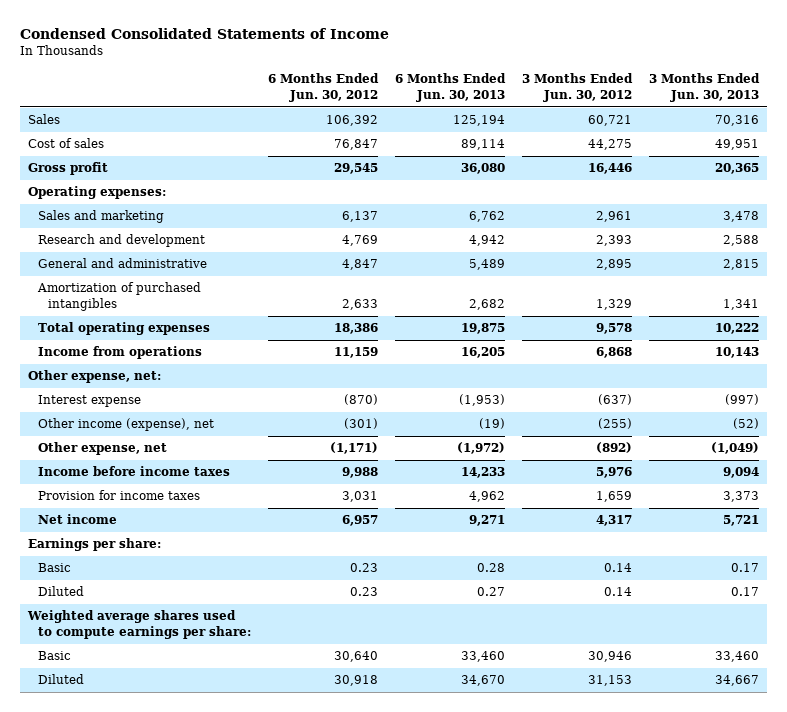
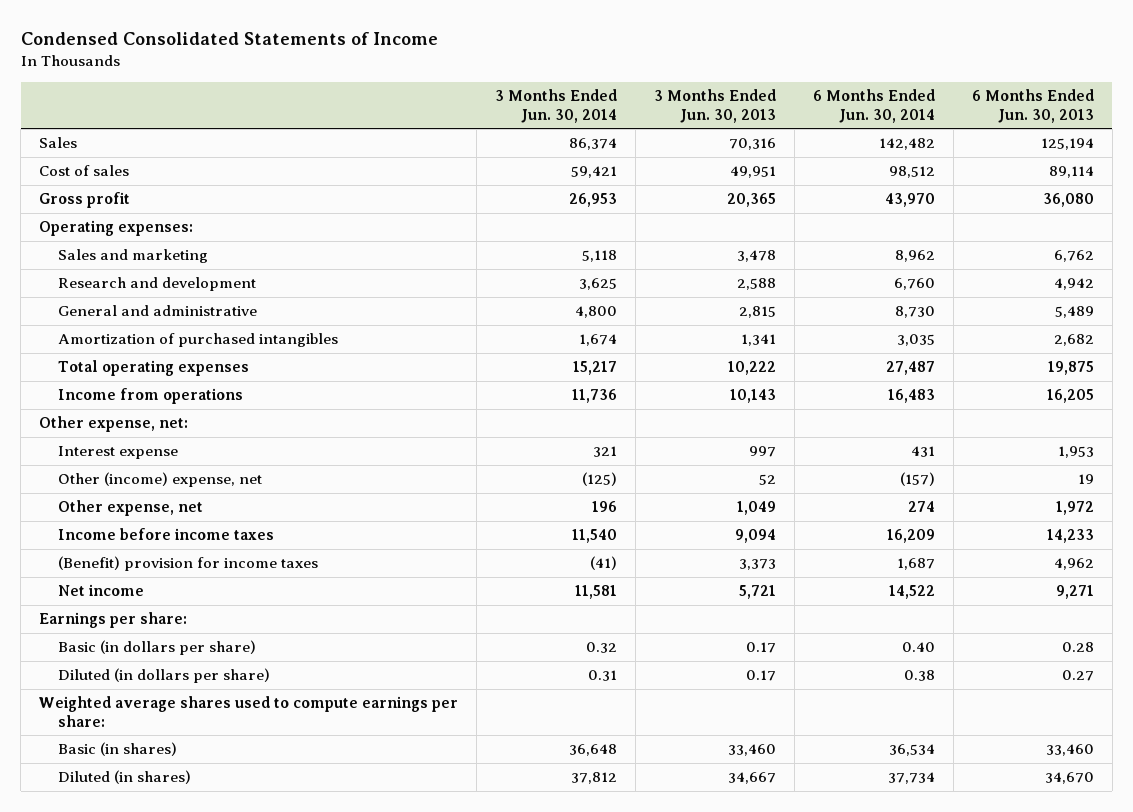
- | 6 Months Ended Jun. 30, 2012 | 6 Months Ended Jun. 30, 2013 | 3 Months Ended Jun. 30, 2012 | 3 Months Ended Jun. 30, 2013
+ | 3 Months Ended Jun. 30, 2014 | 3 Months Ended Jun. 30, 2013 | 6 Months Ended Jun. 30, 2014 | 6 Months Ended Jun. 30, 2013
- Interest expense | (870) | (1,953) | (637) | (997)
- Other income (expense), net | (301) | (19) | (255) | (52)
- Other expense, net | (1,171) | (1,972) | (892) | (1,049)
+ Interest expense | 321 | 997 | 431 | 1,953
+ Other (income) expense, net | (125) | 52 | (157) | 19
+ Other expense, net | 196 | 1,049 | 274 | 1,972
- Provision for income taxes | 3,031 | 4,962 | 1,659 | 3,373
+ (Benefit) provision for income taxes | (41) | 3,373 | 1,687 | 4,962
- Basic | 0.23 | 0.28 | 0.14 | 0.17
- Diluted | 0.23 | 0.27 | 0.14 | 0.17
+ Basic (in dollars per share) | 0.32 | 0.17 | 0.40 | 0.28
+ Diluted (in dollars per share) | 0.31 | 0.17 | 0.38 | 0.27
- Basic | 30,640 | 33,460 | 30,946 | 33,460
- Diluted | 30,918 | 34,670 | 31,153 | 34,667
+ Basic (in shares) | 36,648 | 33,460 | 36,534 | 33,460
+ Diluted (in shares) | 37,812 | 34,667 | 37,734 | 34,670

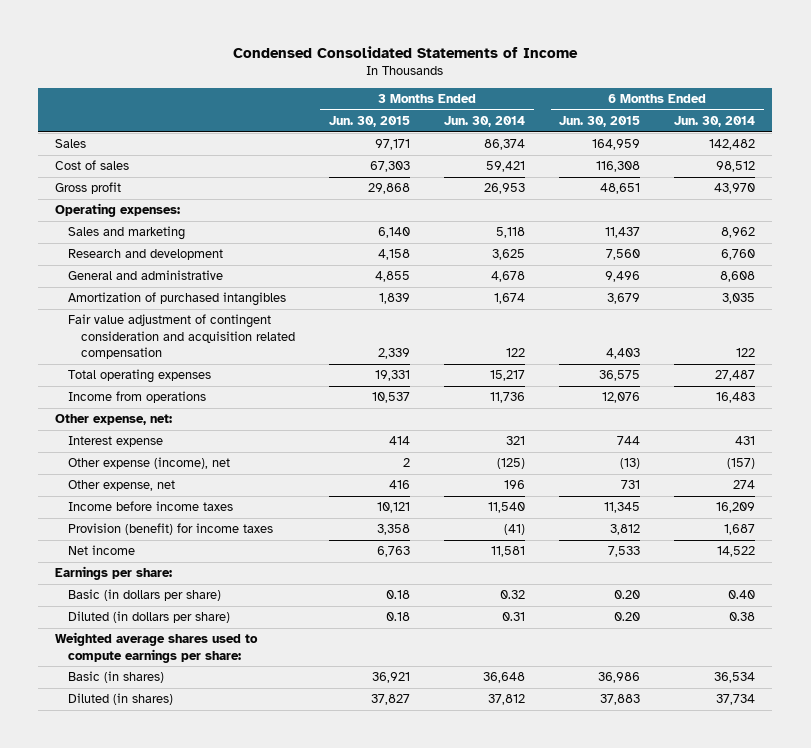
- | 3 Months Ended Jun. 30, 2014 | 3 Months Ended Jun. 30, 2013 | 6 Months Ended Jun. 30, 2014 | 6 Months Ended Jun. 30, 2013
+ | 3 Months Ended Jun. 30, 2015 | 3 Months Ended Jun. 30, 2014 | 6 Months Ended Jun. 30, 2015 | 6 Months Ended Jun. 30, 2014
- General and administrative | 4,800 | 2,815 | 8,730 | 5,489
+ General and administrative | 4,855 | 4,678 | 9,496 | 8,608
+ Fair value adjustment of contingent consideration and acquisition related compensation | 2,339 | 122 | 4,403 | 122
- Other (income) expense, net | (125) | 52 | (157) | 19
+ Other expense (income), net | 2 | (125) | (13) | (157)
- (Benefit) provision for income taxes | (41) | 3,373 | 1,687 | 4,962
+ Provision (benefit) for income taxes | 3,358 | (41) | 3,812 | 1,687

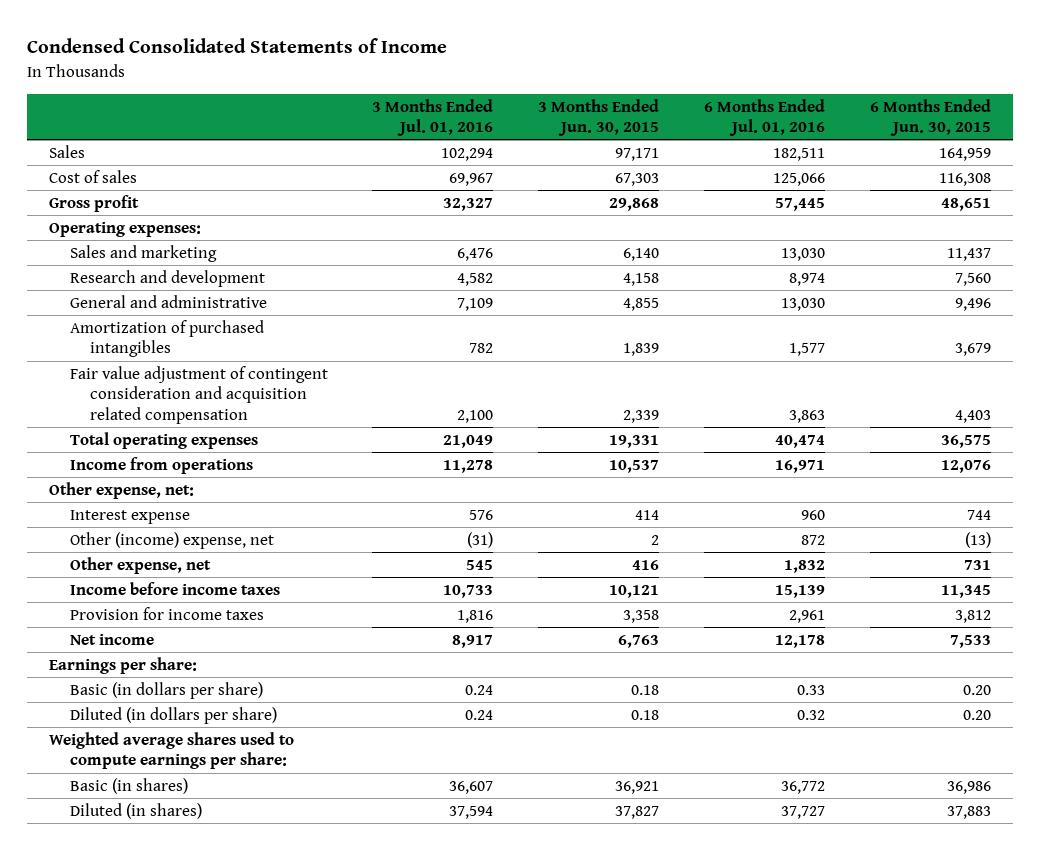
- | 3 Months Ended Jun. 30, 2015 | 3 Months Ended Jun. 30, 2014 | 6 Months Ended Jun. 30, 2015 | 6 Months Ended Jun. 30, 2014
+ | 3 Months Ended Jul. 01, 2016 | 3 Months Ended Jun. 30, 2015 | 6 Months Ended Jul. 01, 2016 | 6 Months Ended Jun. 30, 2015
- Other expense (income), net | 2 | (125) | (13) | (157)
+ Other (income) expense, net | (31) | 2 | 872 | (13)
- Provision (benefit) for income taxes | 3,358 | (41) | 3,812 | 1,687
+ Provision for income taxes | 1,816 | 3,358 | 2,961 | 3,812

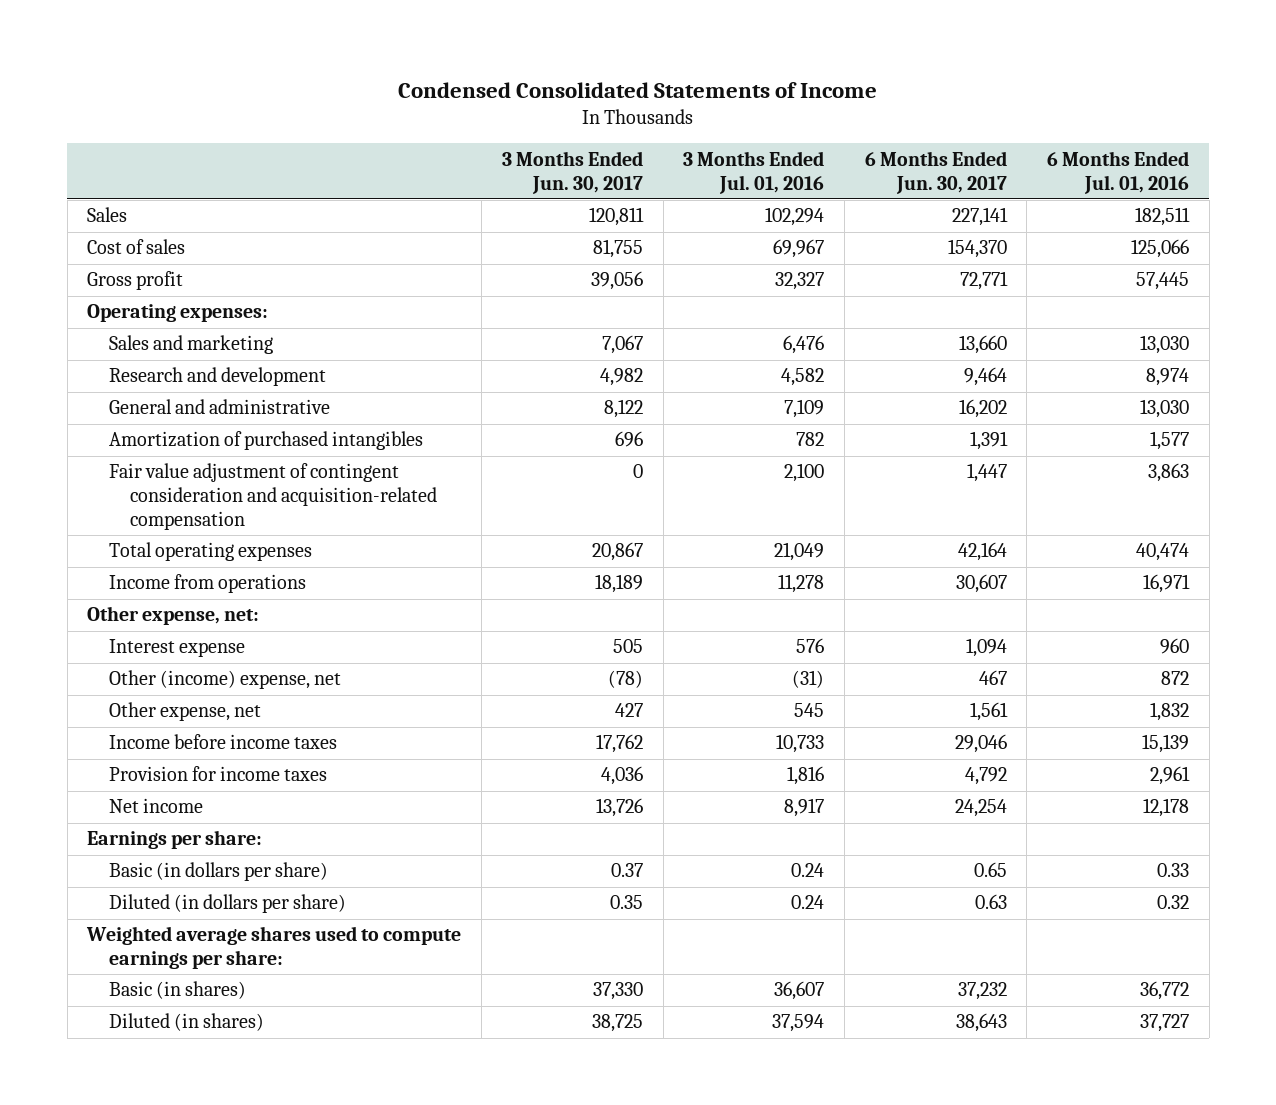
- | 3 Months Ended Jul. 01, 2016 | 3 Months Ended Jun. 30, 2015 | 6 Months Ended Jul. 01, 2016 | 6 Months Ended Jun. 30, 2015
+ | 3 Months Ended Jun. 30, 2017 | 3 Months Ended Jul. 01, 2016 | 6 Months Ended Jun. 30, 2017 | 6 Months Ended Jul. 01, 2016
- Fair value adjustment of contingent consideration and acquisition related compensation | 2,100 | 2,339 | 3,863 | 4,403
+ Fair value adjustment of contingent consideration and acquisition-related compensation | 0 | 2,100 | 1,447 | 3,863

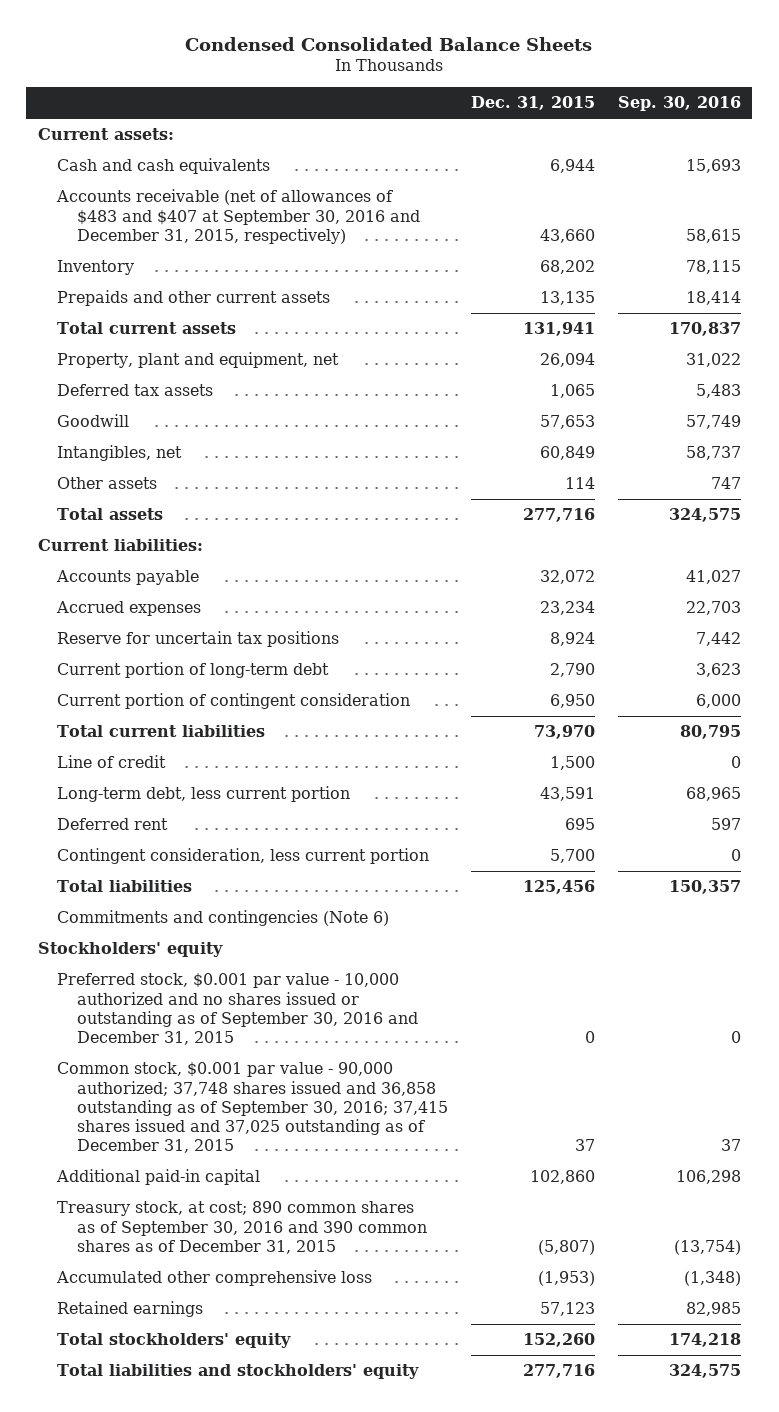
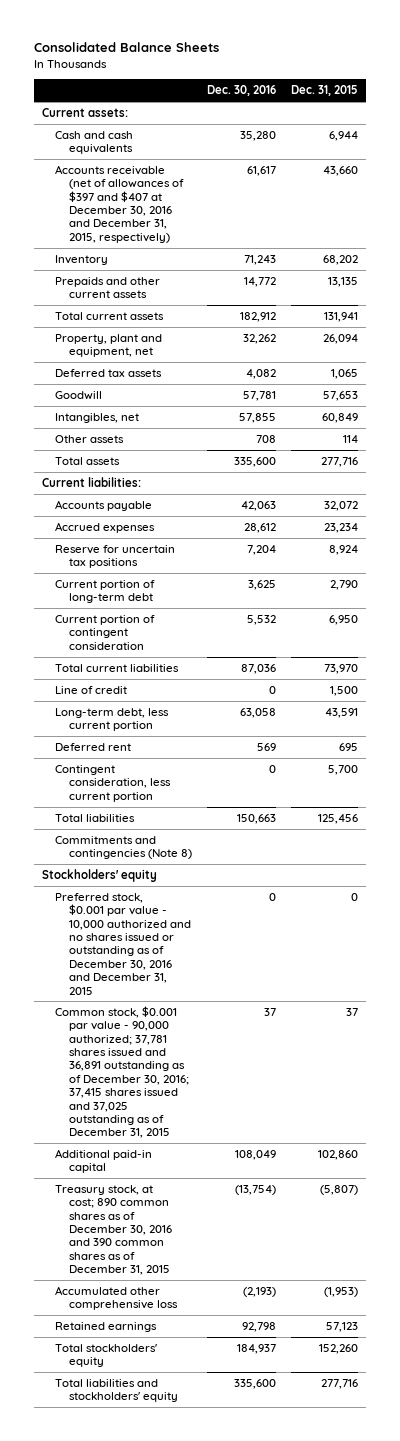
- Condensed Consolidated Balance Sheets
+ Consolidated Balance Sheets
- | Dec. 31, 2015 | Sep. 30, 2016
+ | Dec. 30, 2016 | Dec. 31, 2015
- Accounts receivable (net of allowances of $483 and $407 at September 30, 2016 and December 31, 2015, respectively) | 43,660 | 58,615
+ Accounts receivable (net of allowances of $397 and $407 at December 30, 2016 and December 31, 2015, respectively) | 61,617 | 43,660
- Commitments and contingencies (Note 6)
+ Commitments and contingencies (Note 8)
- Preferred stock, $0.001 par value - 10,000 authorized and no shares issued or outstanding as of September 30, 2016 and December 31, 2015 | 0 | 0
- Common stock, $0.001 par value - 90,000 authorized; 37,748 shares issued and 36,858 outstanding as of September 30, 2016; 37,415 shares issued and 37,025 outstanding as of December 31, 2015 | 37 | 37
+ Preferred stock, $0.001 par value - 10,000 authorized and no shares issued or outstanding as of December 30, 2016 and December 31, 2015 | 0 | 0
+ Common stock, $0.001 par value - 90,000 authorized; 37,781 shares issued and 36,891 outstanding as of December 30, 2016; 37,415 shares issued and 37,025 outstanding as of December 31, 2015 | 37 | 37
- Treasury stock, at cost; 890 common shares as of September 30, 2016 and 390 common shares as of December 31, 2015 | (5,807) | (13,754)
+ Treasury stock, at cost; 890 common shares as of December 30, 2016 and 390 common shares as of December 31, 2015 | (13,754) | (5,807)

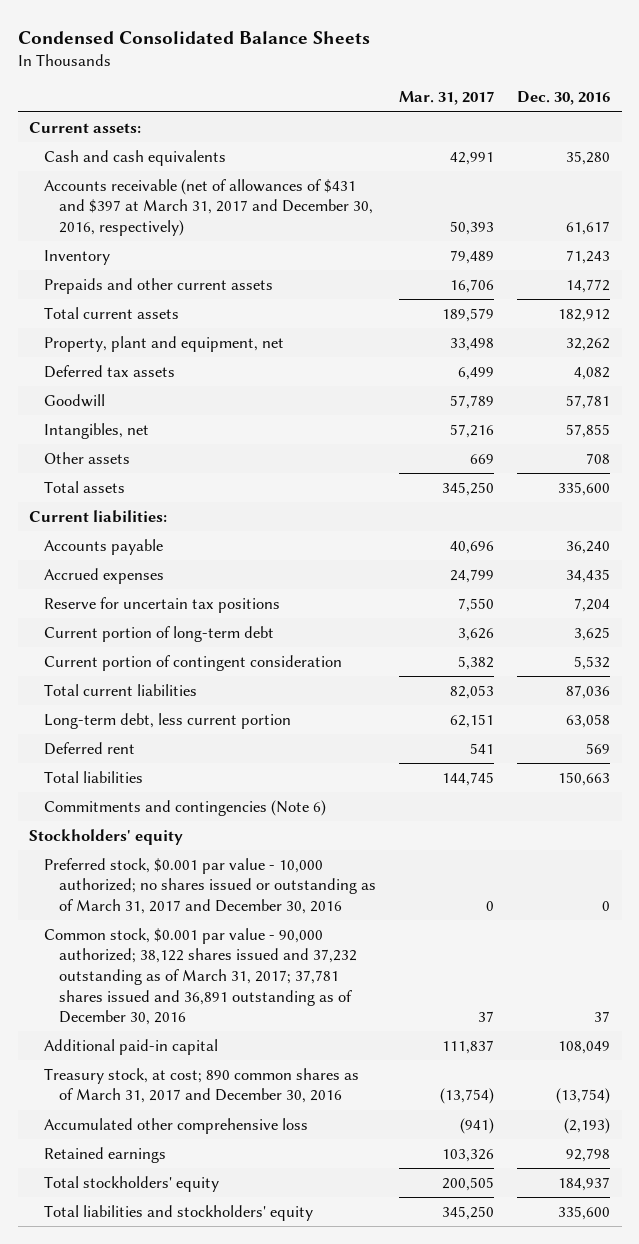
- Consolidated Balance Sheets
+ Condensed Consolidated Balance Sheets
- | Dec. 30, 2016 | Dec. 31, 2015
+ | Mar. 31, 2017 | Dec. 30, 2016
- Accounts receivable (net of allowances of $397 and $407 at December 30, 2016 and December 31, 2015, respectively) | 61,617 | 43,660
+ Accounts receivable (net of allowances of $431 and $397 at March 31, 2017 and December 30, 2016, respectively) | 50,393 | 61,617
- Accounts payable | 42,063 | 32,072
- Accrued expenses | 28,612 | 23,234
+ Accounts payable | 40,696 | 36,240
+ Accrued expenses | 24,799 | 34,435
- Line of credit | 0 | 1,500
- Contingent consideration, less current portion | 0 | 5,700
- Commitments and contingencies (Note 8)
+ Commitments and contingencies (Note 6)
- Preferred stock, $0.001 par value - 10,000 authorized and no shares issued or outstanding as of December 30, 2016 and December 31, 2015 | 0 | 0
- Common stock, $0.001 par value - 90,000 authorized; 37,781 shares issued and 36,891 outstanding as of December 30, 2016; 37,415 shares issued and 37,025 outstanding as of December 31, 2015 | 37 | 37
+ Preferred stock, $0.001 par value - 10,000 authorized; no shares issued or outstanding as of March 31, 2017 and December 30, 2016 | 0 | 0
+ Common stock, $0.001 par value - 90,000 authorized; 38,122 shares issued and 37,232 outstanding as of March 31, 2017; 37,781 shares issued and 36,891 outstanding as of December 30, 2016 | 37 | 37
- Treasury stock, at cost; 890 common shares as of December 30, 2016 and 390 common shares as of December 31, 2015 | (13,754) | (5,807)
+ Treasury stock, at cost; 890 common shares as of March 31, 2017 and December 30, 2016 | (13,754) | (13,754)

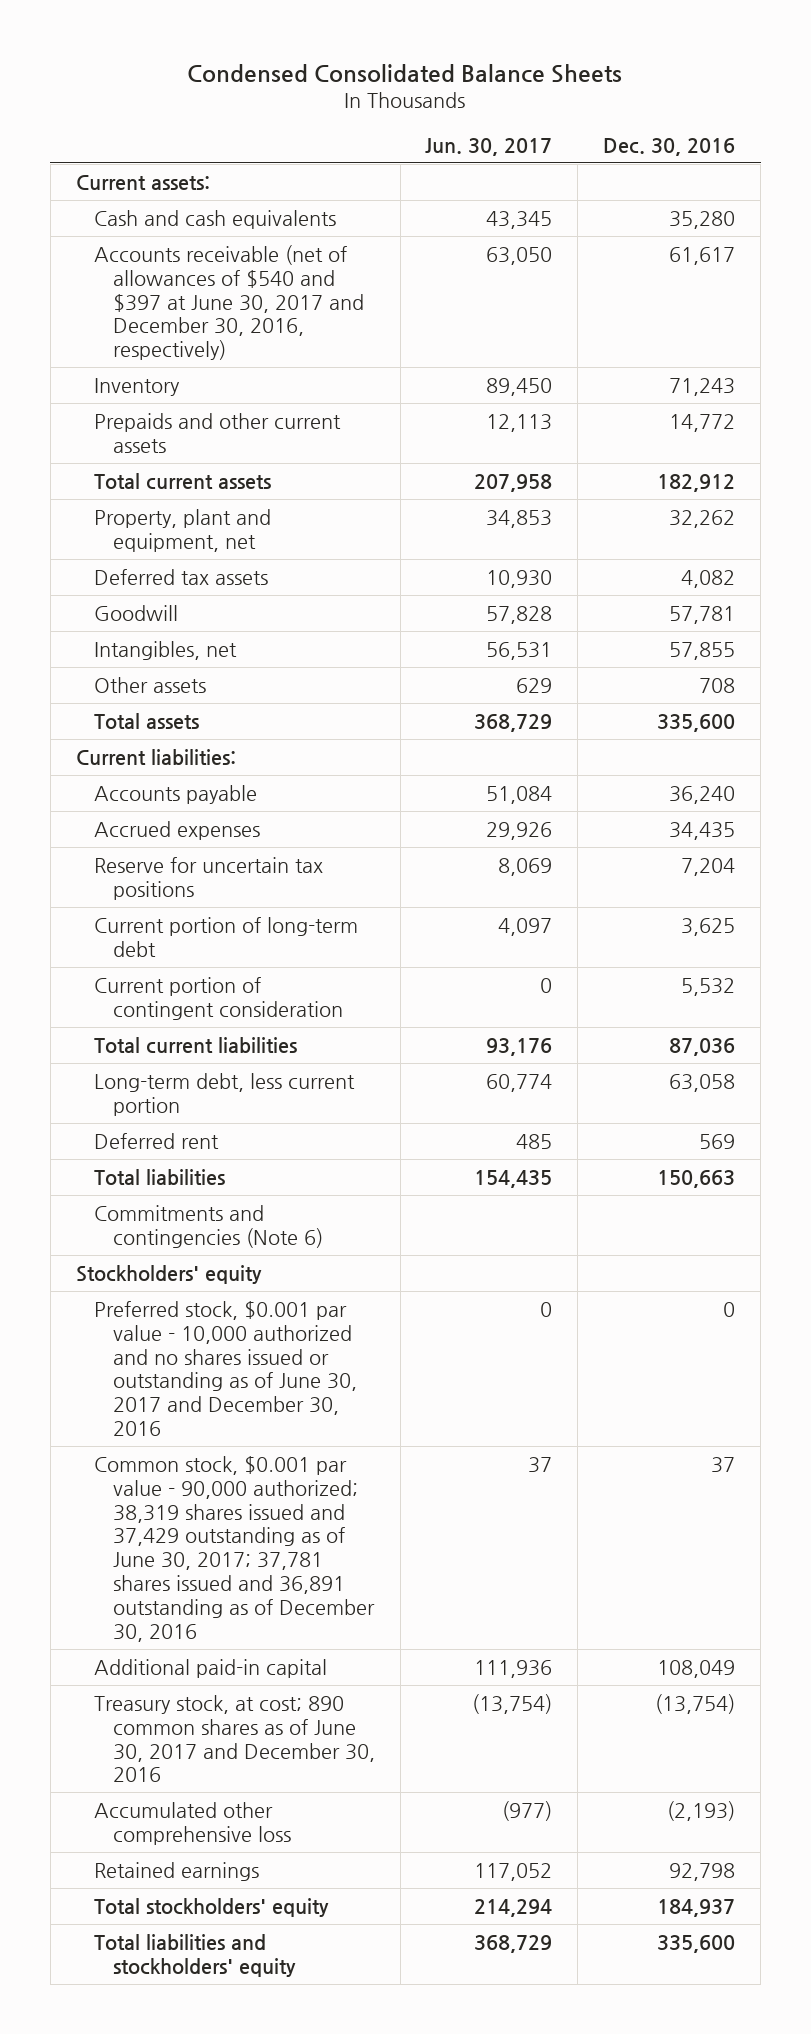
- | Mar. 31, 2017 | Dec. 30, 2016
+ | Jun. 30, 2017 | Dec. 30, 2016
- Accounts receivable (net of allowances of $431 and $397 at March 31, 2017 and December 30, 2016, respectively) | 50,393 | 61,617
+ Accounts receivable (net of allowances of $540 and $397 at June 30, 2017 and December 30, 2016, respectively) | 63,050 | 61,617
- Preferred stock, $0.001 par value - 10,000 authorized; no shares issued or outstanding as of March 31, 2017 and December 30, 2016 | 0 | 0
- Common stock, $0.001 par value - 90,000 authorized; 38,122 shares issued and 37,232 outstanding as of March 31, 2017; 37,781 shares issued and 36,891 outstanding as of December 30, 2016 | 37 | 37
+ Preferred stock, $0.001 par value - 10,000 authorized and no shares issued or outstanding as of June 30, 2017 and December 30, 2016 | 0 | 0
+ Common stock, $0.001 par value - 90,000 authorized; 38,319 shares issued and 37,429 outstanding as of June 30, 2017; 37,781 shares issued and 36,891 outstanding as of December 30, 2016 | 37 | 37
- Treasury stock, at cost; 890 common shares as of March 31, 2017 and December 30, 2016 | (13,754) | (13,754)
+ Treasury stock, at cost; 890 common shares as of June 30, 2017 and December 30, 2016 | (13,754) | (13,754)

